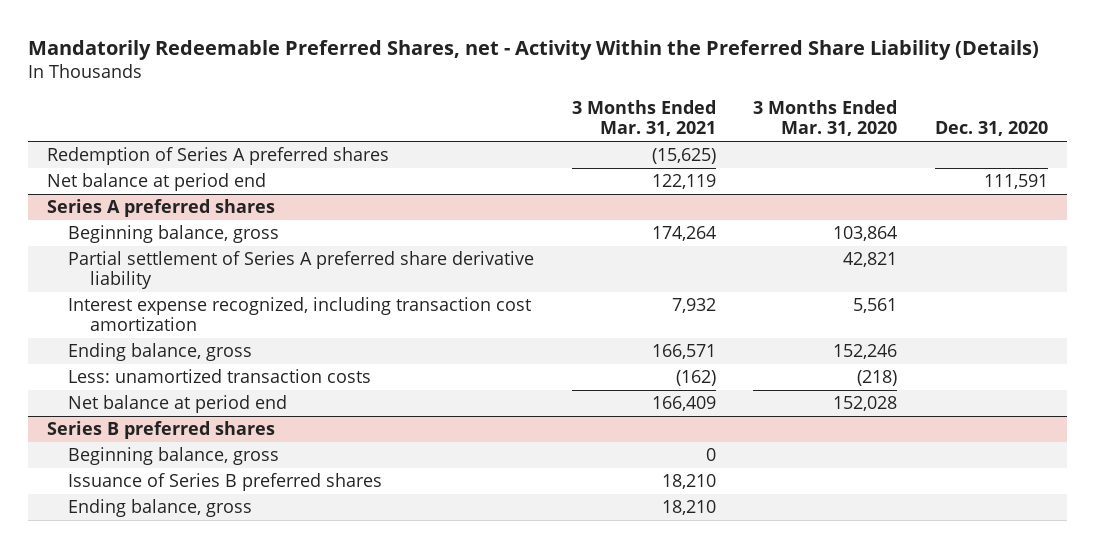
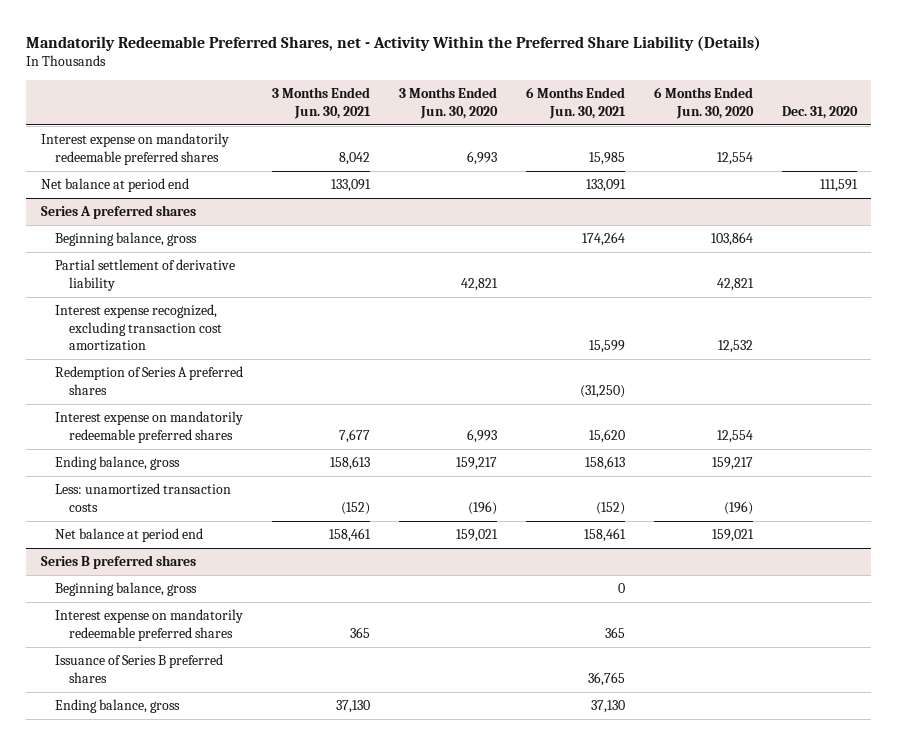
- | 3 Months Ended Mar. 31, 2021 | 3 Months Ended Mar. 31, 2020 | Dec. 31, 2020
+ | 3 Months Ended Jun. 30, 2021 | 3 Months Ended Jun. 30, 2020 | 6 Months Ended Jun. 30, 2021 | 6 Months Ended Jun. 30, 2020 | Dec. 31, 2020
- Redemption of Series A preferred shares | (15,625) | |
+ Interest expense on mandatorily redeemable preferred shares | 8,042 | 6,993 | 15,985 | 12,554 |
@ Series A preferred shares
- Partial settlement of Series A preferred share derivative liability | | 42,821 |
- Interest expense recognized, including transaction cost amortization | 7,932 | 5,561 |
+ Partial settlement of derivative liability | | 42,821 | | 42,821 |
+ Interest expense recognized, excluding transaction cost amortization | | | 15,599 | 12,532 |
+ Redemption of Series A preferred shares | | | (31,250) | |
+ Interest expense on mandatorily redeemable preferred shares | 7,677 | 6,993 | 15,620 | 12,554 |
@ Series B preferred shares
+ Interest expense on mandatorily redeemable preferred shares | 365 | | 365 | |

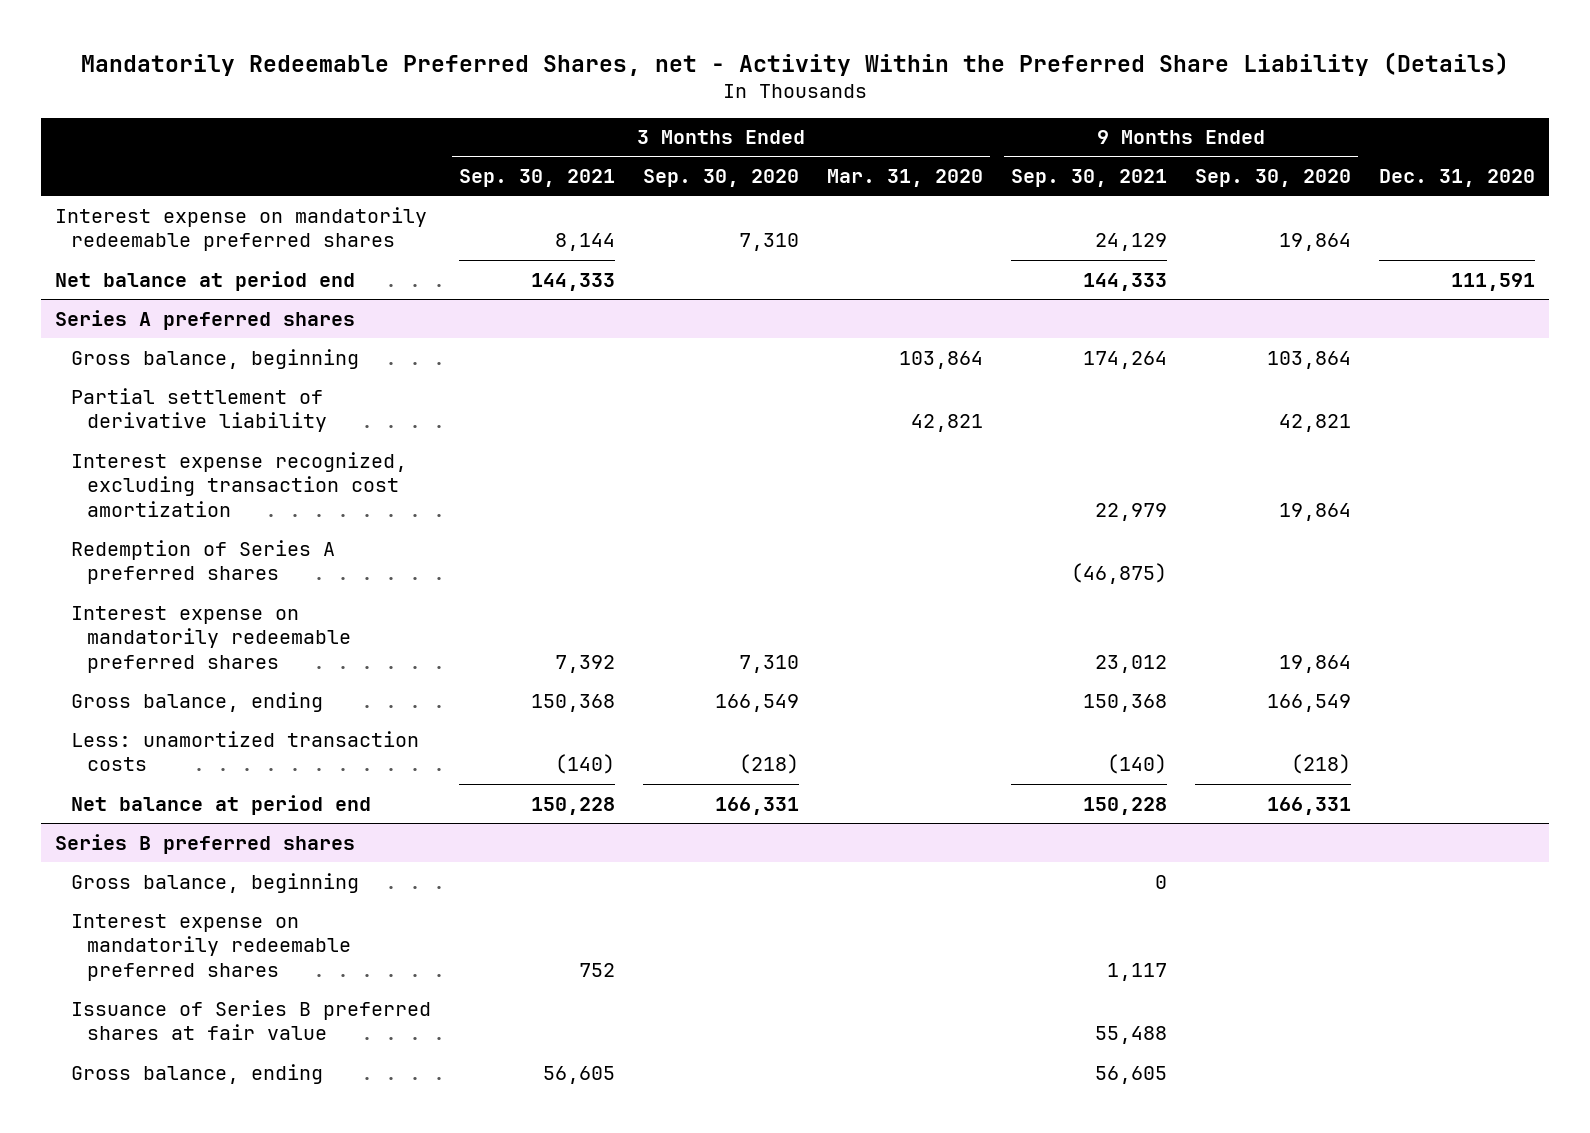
- | 3 Months Ended Jun. 30, 2021 | 3 Months Ended Jun. 30, 2020 | 6 Months Ended Jun. 30, 2021 | 6 Months Ended Jun. 30, 2020 | Dec. 31, 2020
+ | 3 Months Ended Sep. 30, 2021 | 3 Months Ended Sep. 30, 2020 | 3 Months Ended Mar. 31, 2020 | 9 Months Ended Sep. 30, 2021 | 9 Months Ended Sep. 30, 2020 | Dec. 31, 2020
@ Series A preferred shares
- Beginning balance, gross | | | 174,264 | 103,864 |
+ Gross balance, beginning | | | 103,864 | 174,264 | 103,864 |
- Ending balance, gross | 158,613 | 159,217 | 158,613 | 159,217 |
+ Gross balance, ending | 150,368 | 166,549 | | 150,368 | 166,549 |
@ Series B preferred shares
- Beginning balance, gross | | | 0 | |
+ Gross balance, beginning | | | | 0 | |
- Issuance of Series B preferred shares | | | 36,765 | |
- Ending balance, gross | 37,130 | | 37,130 | |
+ Issuance of Series B preferred shares at fair value | | | | 55,488 | |
+ Gross balance, ending | 56,605 | | | 56,605 | |

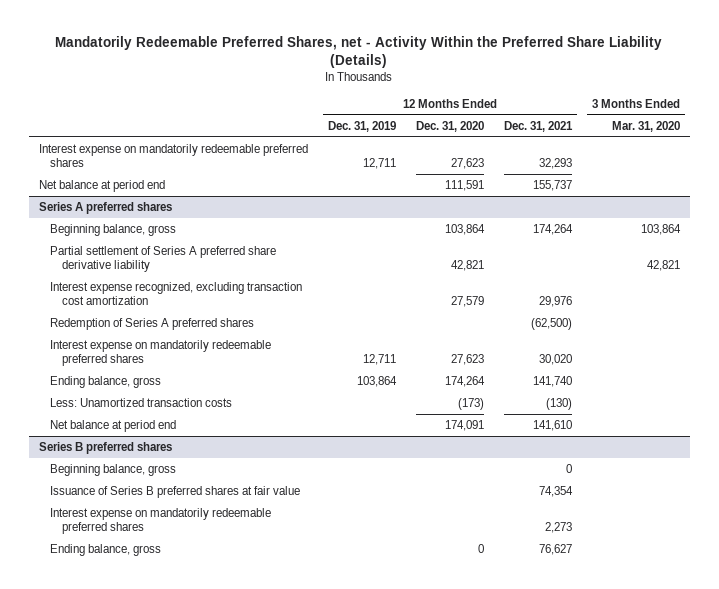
- | 3 Months Ended Sep. 30, 2021 | 3 Months Ended Sep. 30, 2020 | 3 Months Ended Mar. 31, 2020 | 9 Months Ended Sep. 30, 2021 | 9 Months Ended Sep. 30, 2020 | Dec. 31, 2020
+ | 12 Months Ended Dec. 31, 2019 | 12 Months Ended Dec. 31, 2020 | 12 Months Ended Dec. 31, 2021 | 3 Months Ended Mar. 31, 2020
@ Series A preferred shares
- Gross balance, beginning | | | 103,864 | 174,264 | 103,864 |
- Partial settlement of derivative liability | | | 42,821 | | 42,821 |
+ Beginning balance, gross | | 103,864 | 174,264 | 103,864
+ Partial settlement of Series A preferred share derivative liability | | 42,821 | | 42,821
- Gross balance, ending | 150,368 | 166,549 | | 150,368 | 166,549 |
- Less: unamortized transaction costs | (140) | (218) | | (140) | (218) |
+ Ending balance, gross | 103,864 | 174,264 | 141,740 |
+ Less: Unamortized transaction costs | | (173) | (130) |
@ Series B preferred shares
- Gross balance, beginning | | | | 0 | |
+ Beginning balance, gross | | | 0 |
- Gross balance, ending | 56,605 | | | 56,605 | |
moved down: Interest expense on mandatorily redeemable preferred shares | | | 2,273 |
+ Ending balance, gross | | 0 | 76,627 |

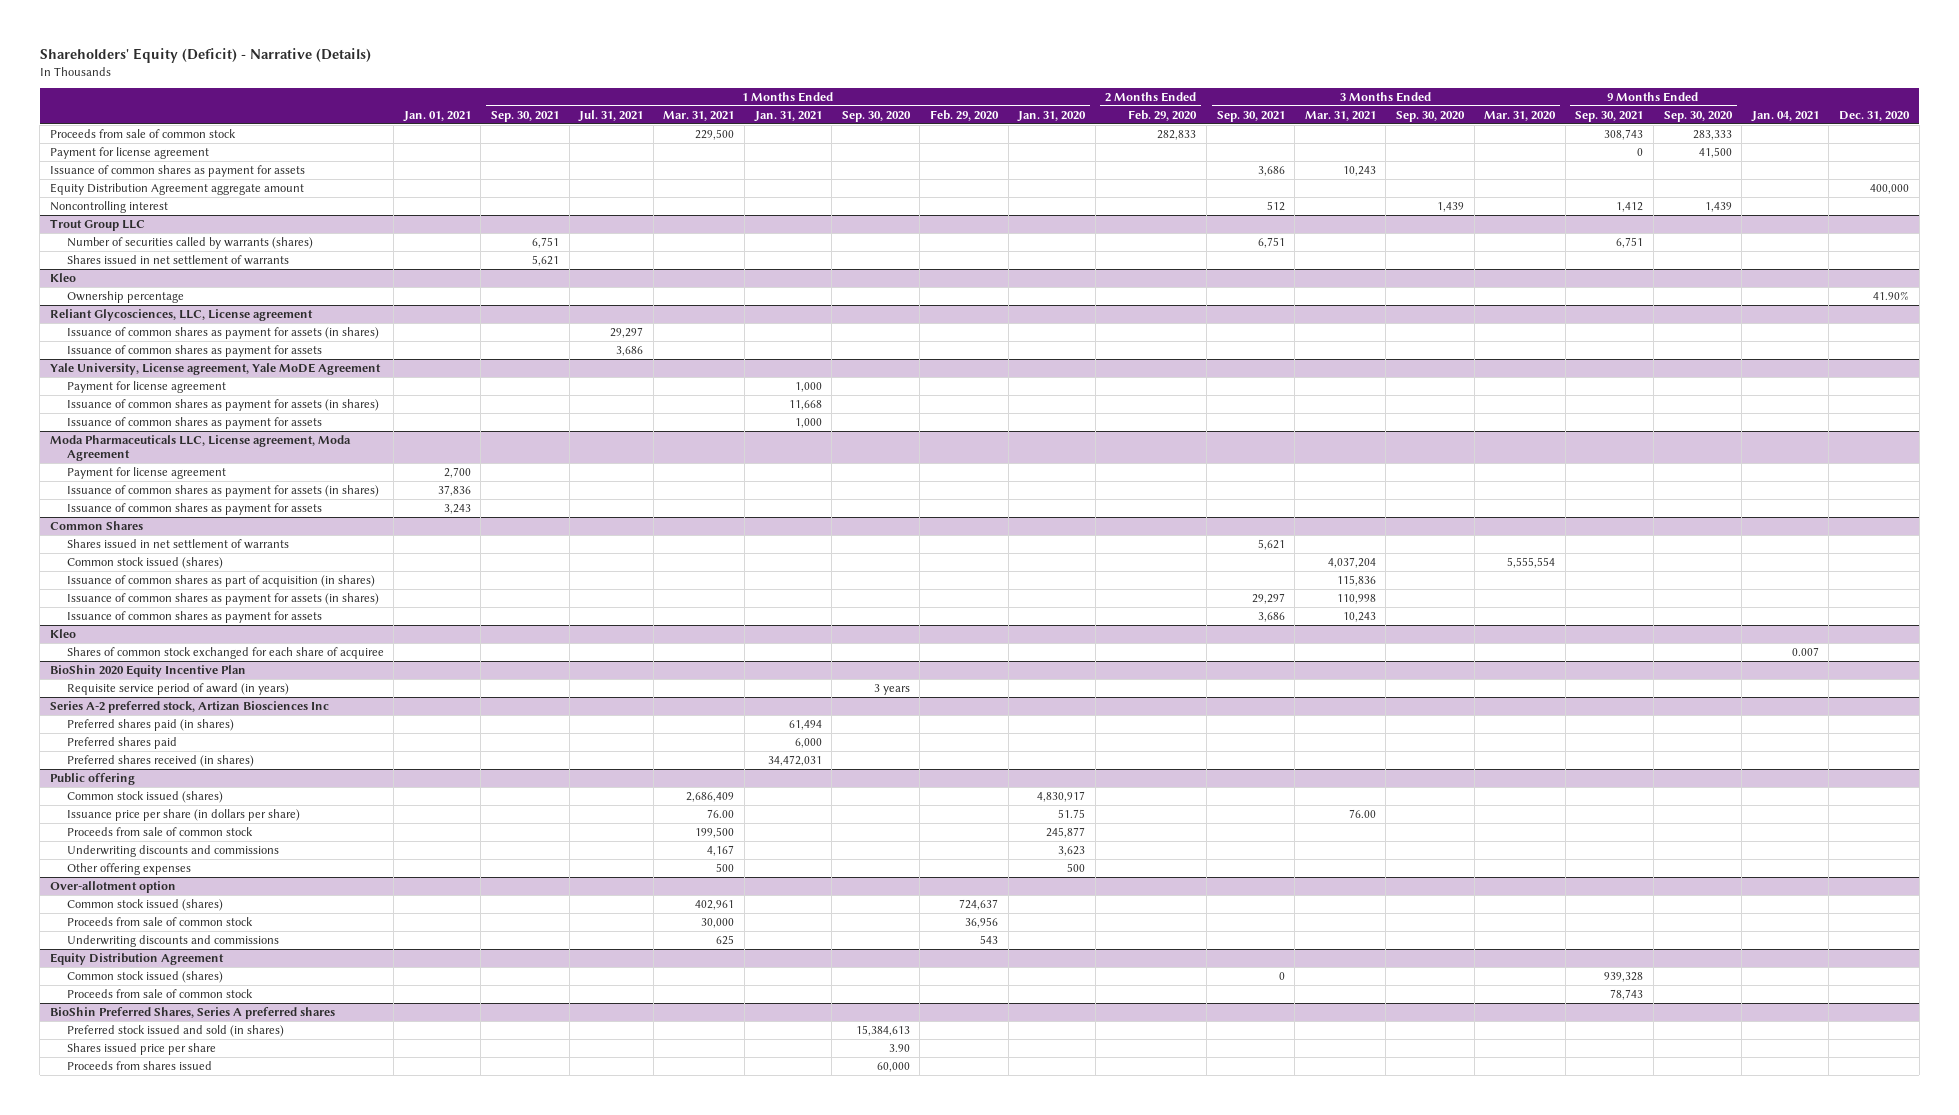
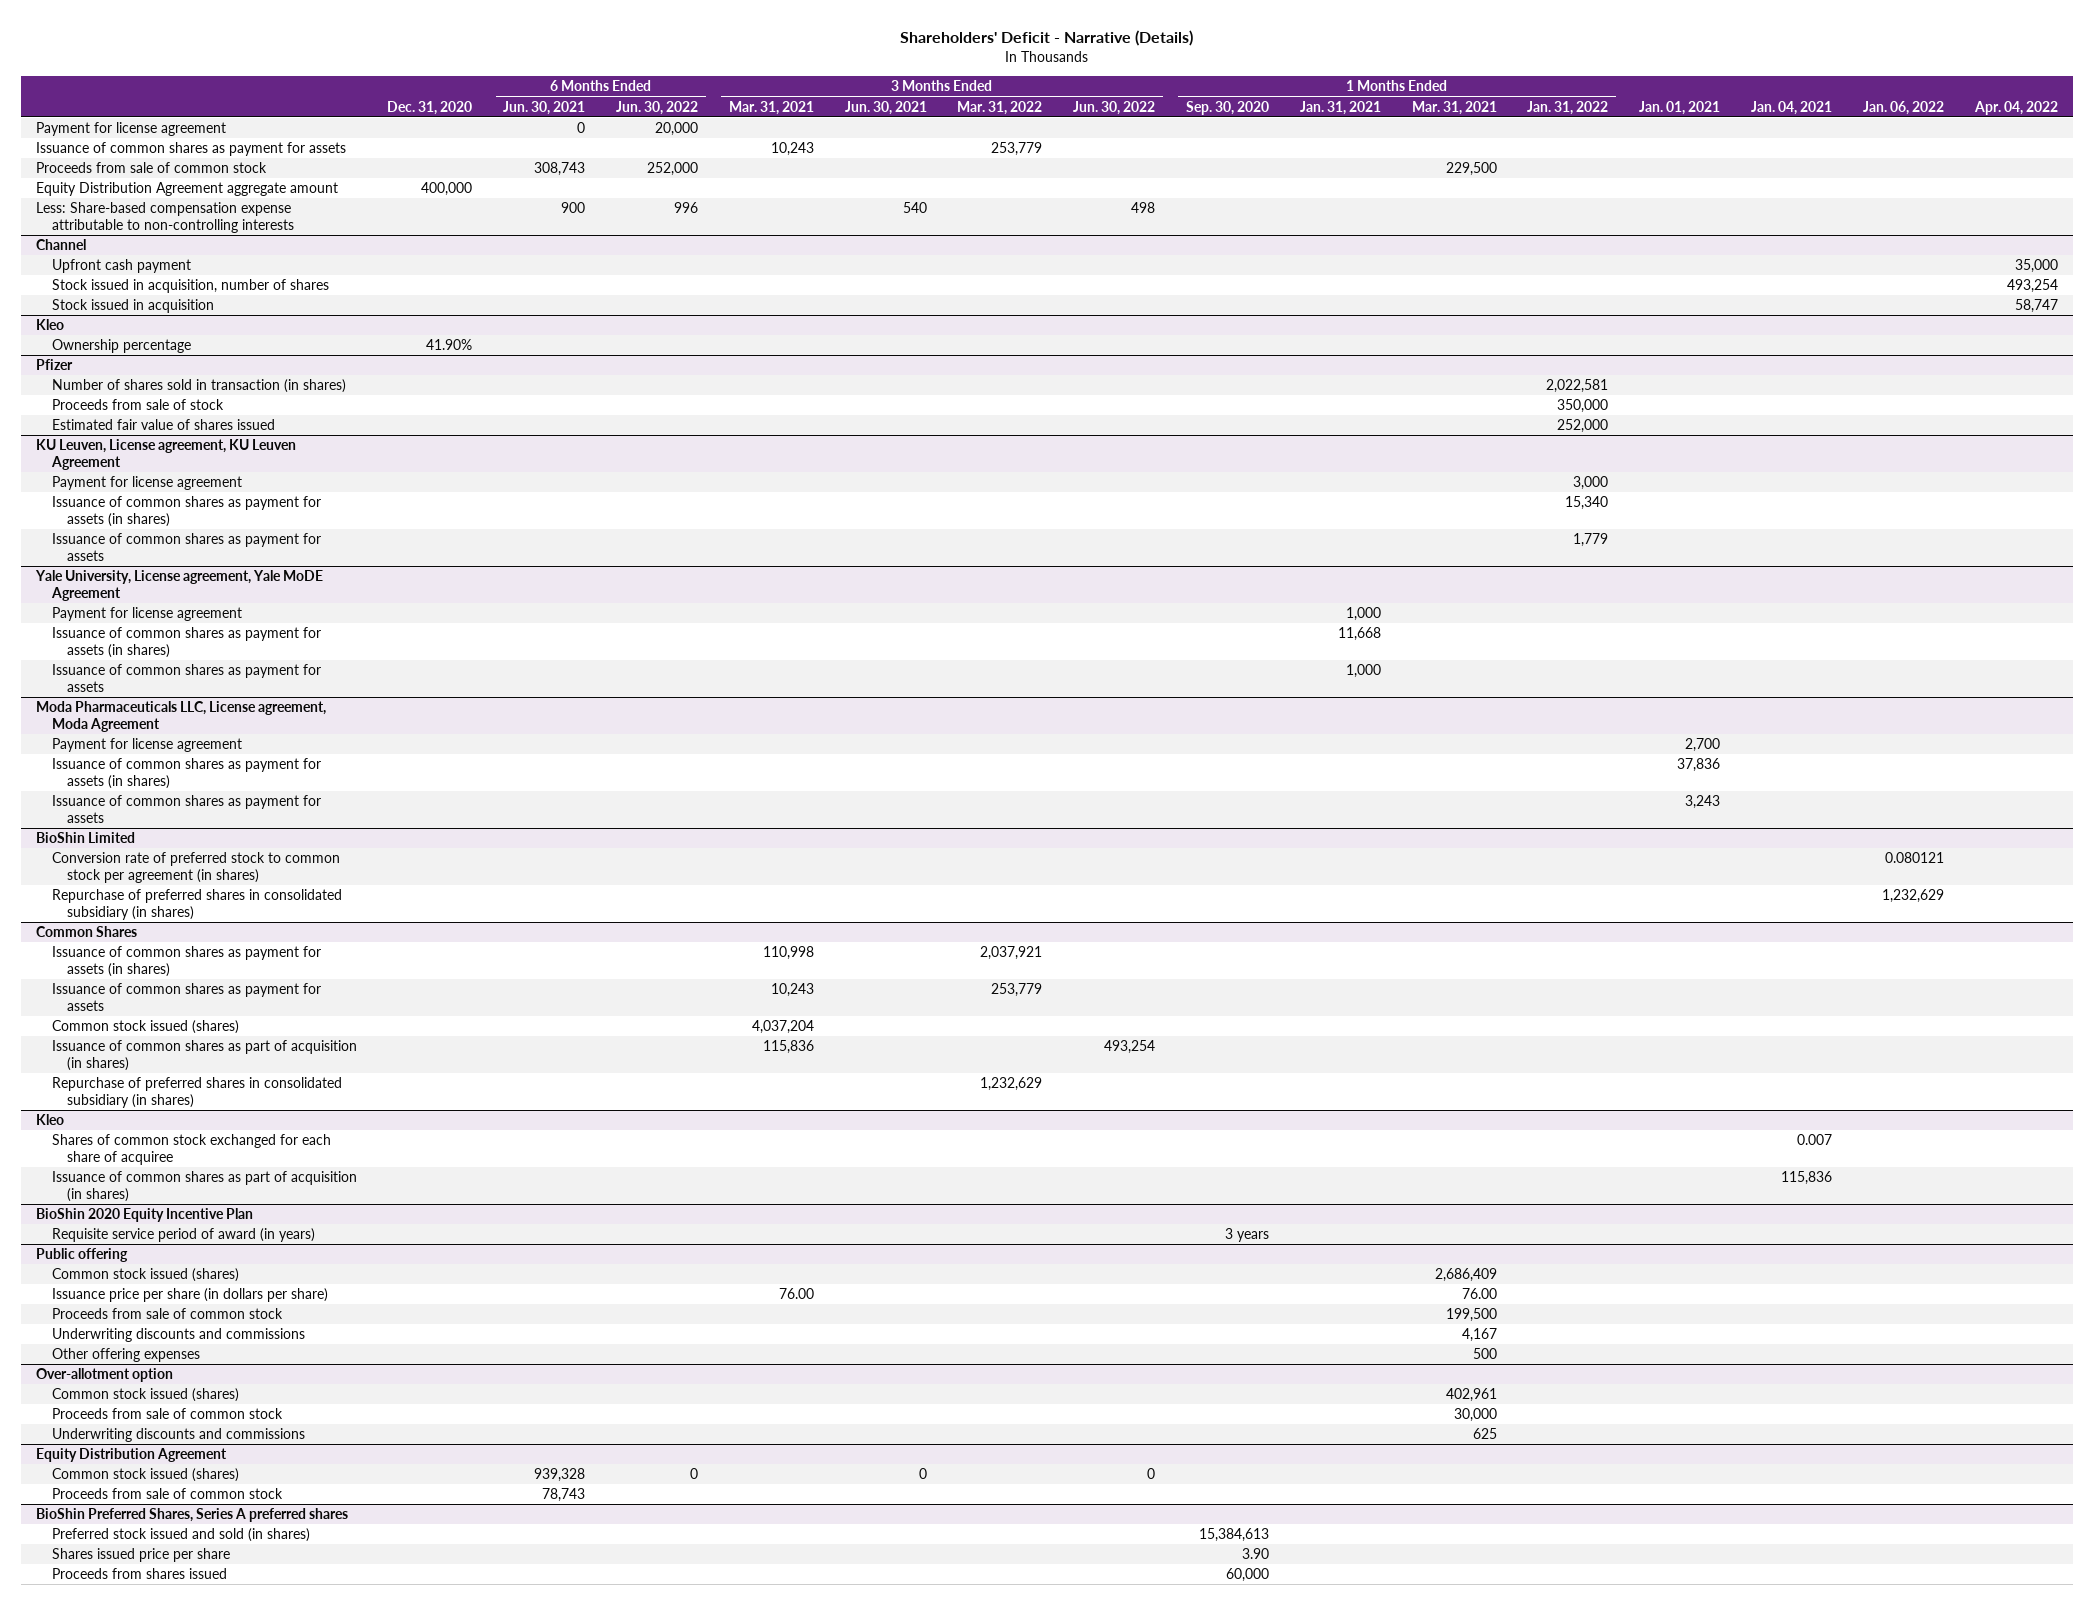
- Shareholders' Equity (Deficit) - Narrative (Details)
+ Shareholders' Deficit - Narrative (Details)
- | Jan. 01, 2021 | 1 Months Ended Sep. 30, 2021 | 1 Months Ended Jul. 31, 2021 | 1 Months Ended Mar. 31, 2021 | 1 Months Ended Jan. 31, 2021 | 1 Months Ended Sep. 30, 2020 | 1 Months Ended Feb. 29, 2020 | 1 Months Ended Jan. 31, 2020 | 2 Months Ended Feb. 29, 2020 | 3 Months Ended Sep. 30, 2021 | 3 Months Ended Mar. 31, 2021 | 3 Months Ended Sep. 30, 2020 | 3 Months Ended Mar. 31, 2020 | 9 Months Ended Sep. 30, 2021 | 9 Months Ended Sep. 30, 2020 | Jan. 04, 2021 | Dec. 31, 2020
+ | Dec. 31, 2020 | 6 Months Ended Jun. 30, 2021 | 6 Months Ended Jun. 30, 2022 | 3 Months Ended Mar. 31, 2021 | 3 Months Ended Jun. 30, 2021 | 3 Months Ended Mar. 31, 2022 | 3 Months Ended Jun. 30, 2022 | 1 Months Ended Sep. 30, 2020 | 1 Months Ended Jan. 31, 2021 | 1 Months Ended Mar. 31, 2021 | 1 Months Ended Jan. 31, 2022 | Jan. 01, 2021 | Jan. 04, 2021 | Jan. 06, 2022 | Apr. 04, 2022
moved down: Proceeds from sale of common stock | | 308,743 | 252,000 | | | | | | | 229,500 | | | | |
- Noncontrolling interest | | | | | | | | | | 512 | | 1,439 | | 1,412 | 1,439 | |
- Trout Group LLC
- Number of securities called by warrants (shares) | | 6,751 | | | | | | | | 6,751 | | | | 6,751 | | |
- Shares issued in net settlement of warrants | | 5,621 | | | | | | | | | | | | | | |
+ Less: Share-based compensation expense attributable to non-controlling interests | | 900 | 996 | | 540 | | 498 | | | | | | | |
+ Channel
+ Upfront cash payment | | | | | | | | | | | | | | | 35,000
+ Stock issued in acquisition, number of shares | | | | | | | | | | | | | | | 493,254
+ Stock issued in acquisition | | | | | | | | | | | | | | | 58,747
- Reliant Glycosciences, LLC, License agreement
- Issuance of common shares as payment for assets (in shares) | | | 29,297 | | | | | | | | | | | | | |
- Issuance of common shares as payment for assets | | | 3,686 | | | | | | | | | | | | | |
+ Pfizer
+ Number of shares sold in transaction (in shares) | | | | | | | | | | | 2,022,581 | | | |
+ Proceeds from sale of stock | | | | | | | | | | | 350,000 | | | |
+ Estimated fair value of shares issued | | | | | | | | | | | 252,000 | | | |
+ KU Leuven, License agreement, KU Leuven Agreement
+ Payment for license agreement | | | | | | | | | | | 3,000 | | | |
+ Issuance of common shares as payment for assets (in shares) | | | | | | | | | | | 15,340 | | | |
+ Issuance of common shares as payment for assets | | | | | | | | | | | 1,779 | | | |
+ BioShin Limited
+ Conversion rate of preferred stock to common stock per agreement (in shares) | | | | | | | | | | | | | | 0.080121 |
+ Repurchase of preferred shares in consolidated subsidiary (in shares) | | | | | | | | | | | | | | 1,232,629 |
@ Common Shares
- Shares issued in net settlement of warrants | | | | | | | | | | 5,621 | | | | | | |
moved down: Common stock issued (shares) | | | | 4,037,204 | | | | | | | | | | |
moved down: Issuance of common shares as part of acquisition (in shares) | | | | 115,836 | | | 493,254 | | | | | | | |
+ Repurchase of preferred shares in consolidated subsidiary (in shares) | | | | | | 1,232,629 | | | | | | | | |
@ Kleo
+ Issuance of common shares as part of acquisition (in shares) | | | | | | | | | | | | | 115,836 | |
- Series A-2 preferred stock, Artizan Biosciences Inc
- Preferred shares paid (in shares) | | | | | 61,494 | | | | | | | | | | | |
- Preferred shares paid | | | | | 6,000 | | | | | | | | | | | |
- Preferred shares received (in shares) | | | | | 34,472,031 | | | | | | | | | | | |

